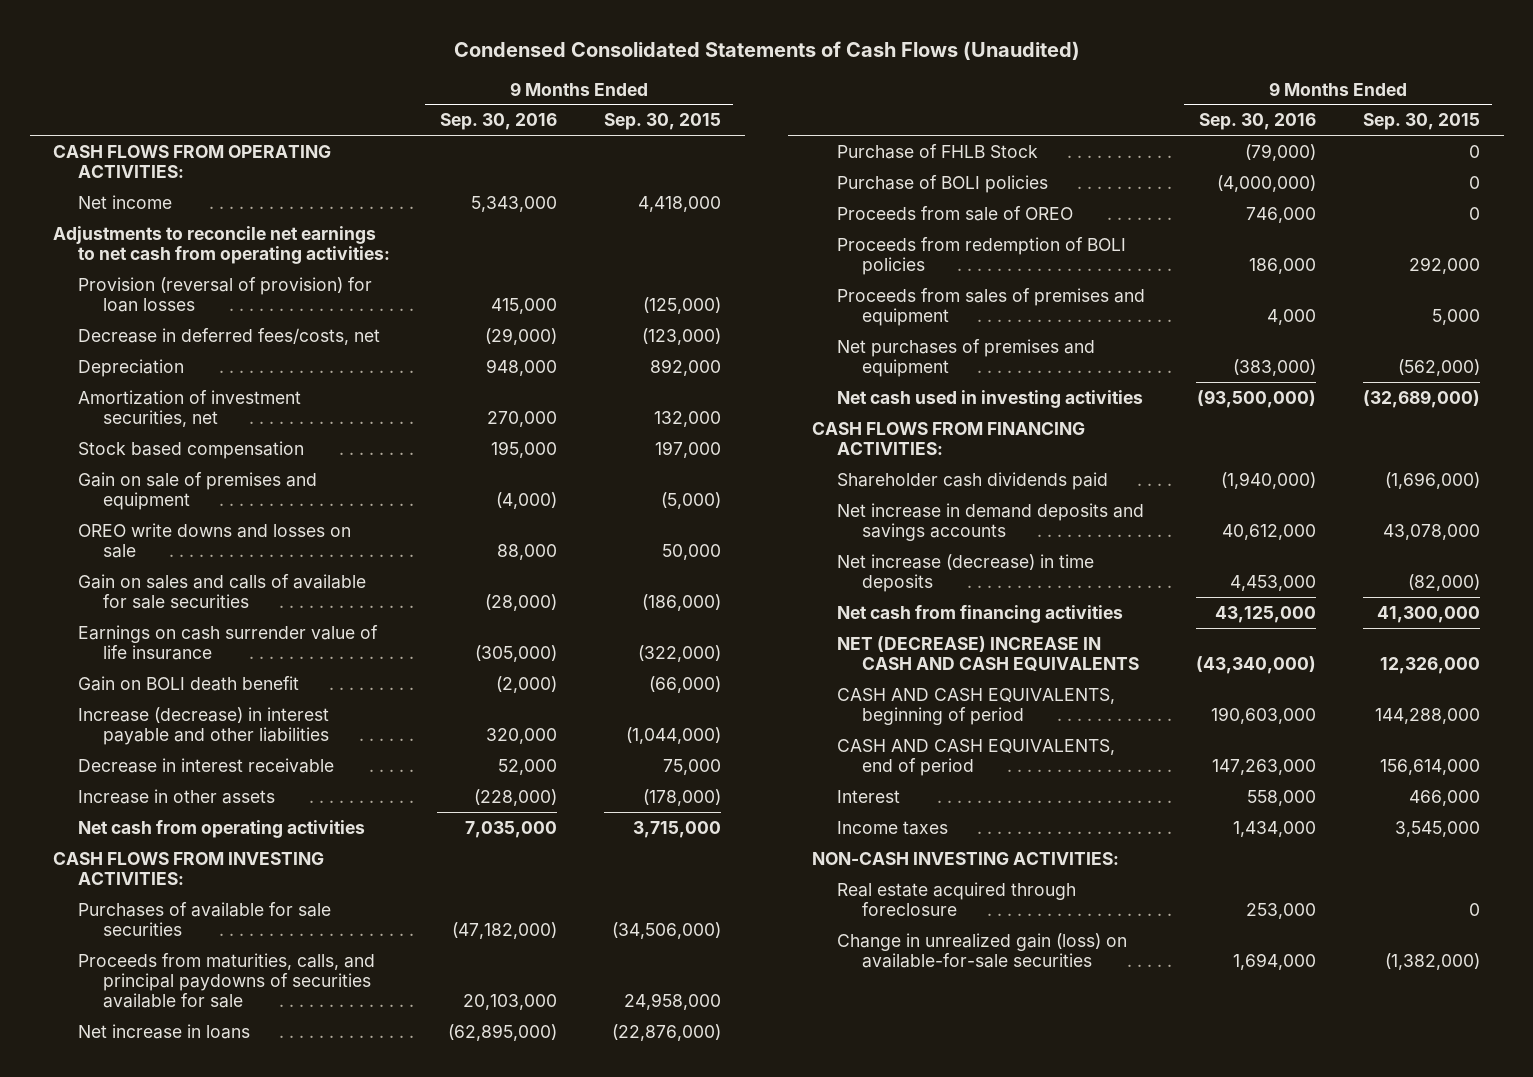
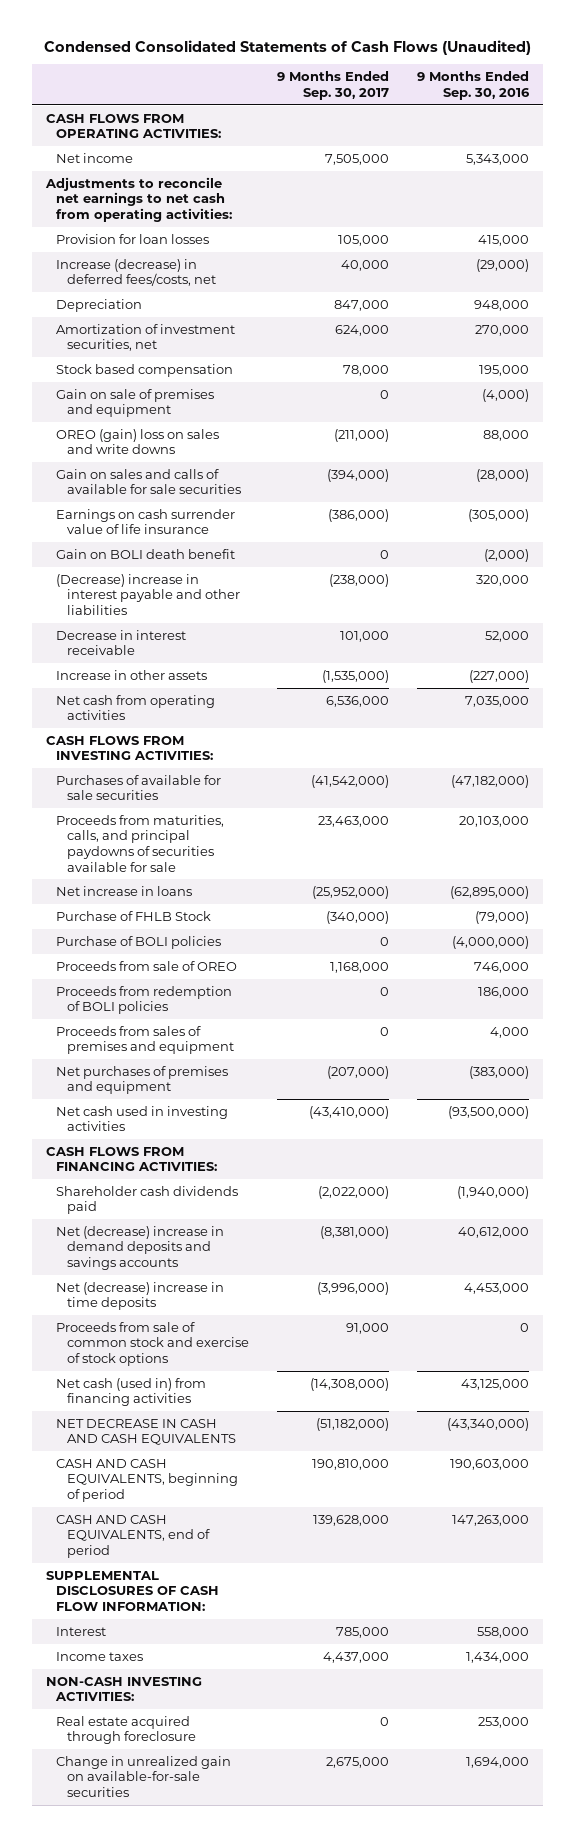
- | 9 Months Ended Sep. 30, 2016 | 9 Months Ended Sep. 30, 2015
+ | 9 Months Ended Sep. 30, 2017 | 9 Months Ended Sep. 30, 2016
- Provision (reversal of provision) for loan losses | 415,000 | (125,000)
- Decrease in deferred fees/costs, net | (29,000) | (123,000)
+ Provision for loan losses | 105,000 | 415,000
+ Increase (decrease) in deferred fees/costs, net | 40,000 | (29,000)
- OREO write downs and losses on sale | 88,000 | 50,000
+ OREO (gain) loss on sales and write downs | (211,000) | 88,000
- Increase (decrease) in interest payable and other liabilities | 320,000 | (1,044,000)
+ (Decrease) increase in interest payable and other liabilities | (238,000) | 320,000
- Increase in other assets | (228,000) | (178,000)
+ Increase in other assets | (1,535,000) | (227,000)
- Net increase in demand deposits and savings accounts | 40,612,000 | 43,078,000
- Net increase (decrease) in time deposits | 4,453,000 | (82,000)
- Net cash from financing activities | 43,125,000 | 41,300,000
- NET (DECREASE) INCREASE IN CASH AND CASH EQUIVALENTS | (43,340,000) | 12,326,000
+ Net (decrease) increase in demand deposits and savings accounts | (8,381,000) | 40,612,000
+ Net (decrease) increase in time deposits | (3,996,000) | 4,453,000
+ Proceeds from sale of common stock and exercise of stock options | 91,000 | 0
+ Net cash (used in) from financing activities | (14,308,000) | 43,125,000
+ NET DECREASE IN CASH AND CASH EQUIVALENTS | (51,182,000) | (43,340,000)
+ SUPPLEMENTAL DISCLOSURES OF CASH FLOW INFORMATION:
- Change in unrealized gain (loss) on available-for-sale securities | 1,694,000 | (1,382,000)
+ Change in unrealized gain on available-for-sale securities | 2,675,000 | 1,694,000

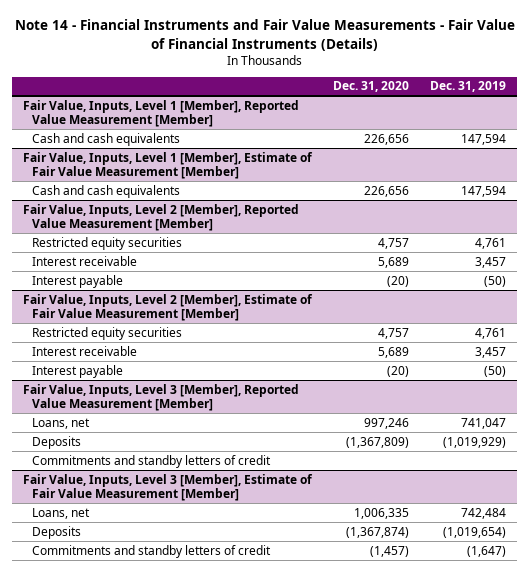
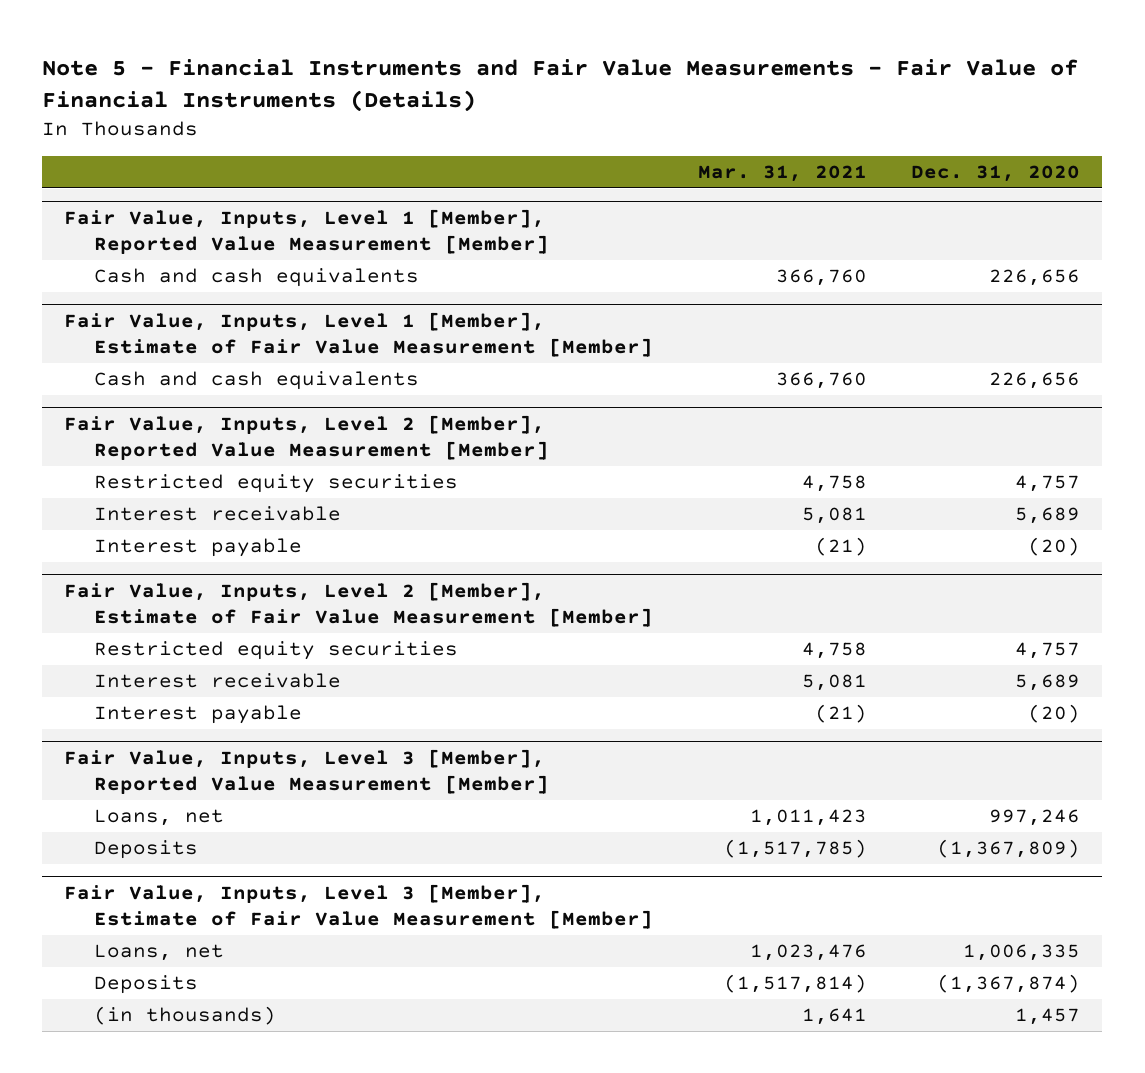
- Note 14 - Financial Instruments and Fair Value Measurements - Fair Value of Financial Instruments (Details)
+ Note 5 - Financial Instruments and Fair Value Measurements - Fair Value of Financial Instruments (Details)
- | Dec. 31, 2020 | Dec. 31, 2019
+ | Mar. 31, 2021 | Dec. 31, 2020
@ Fair Value, Inputs, Level 3 [Member], Reported Value Measurement [Member]
- Commitments and standby letters of credit
@ Fair Value, Inputs, Level 3 [Member], Estimate of Fair Value Measurement [Member]
- Commitments and standby letters of credit | (1,457) | (1,647)
+ (in thousands) | 1,641 | 1,457

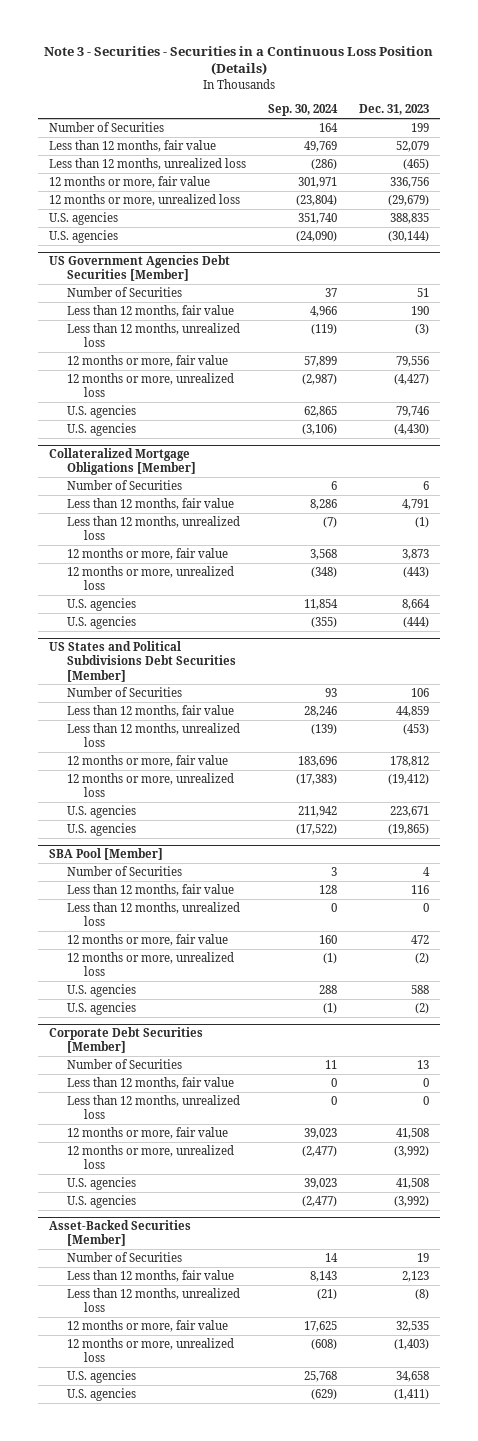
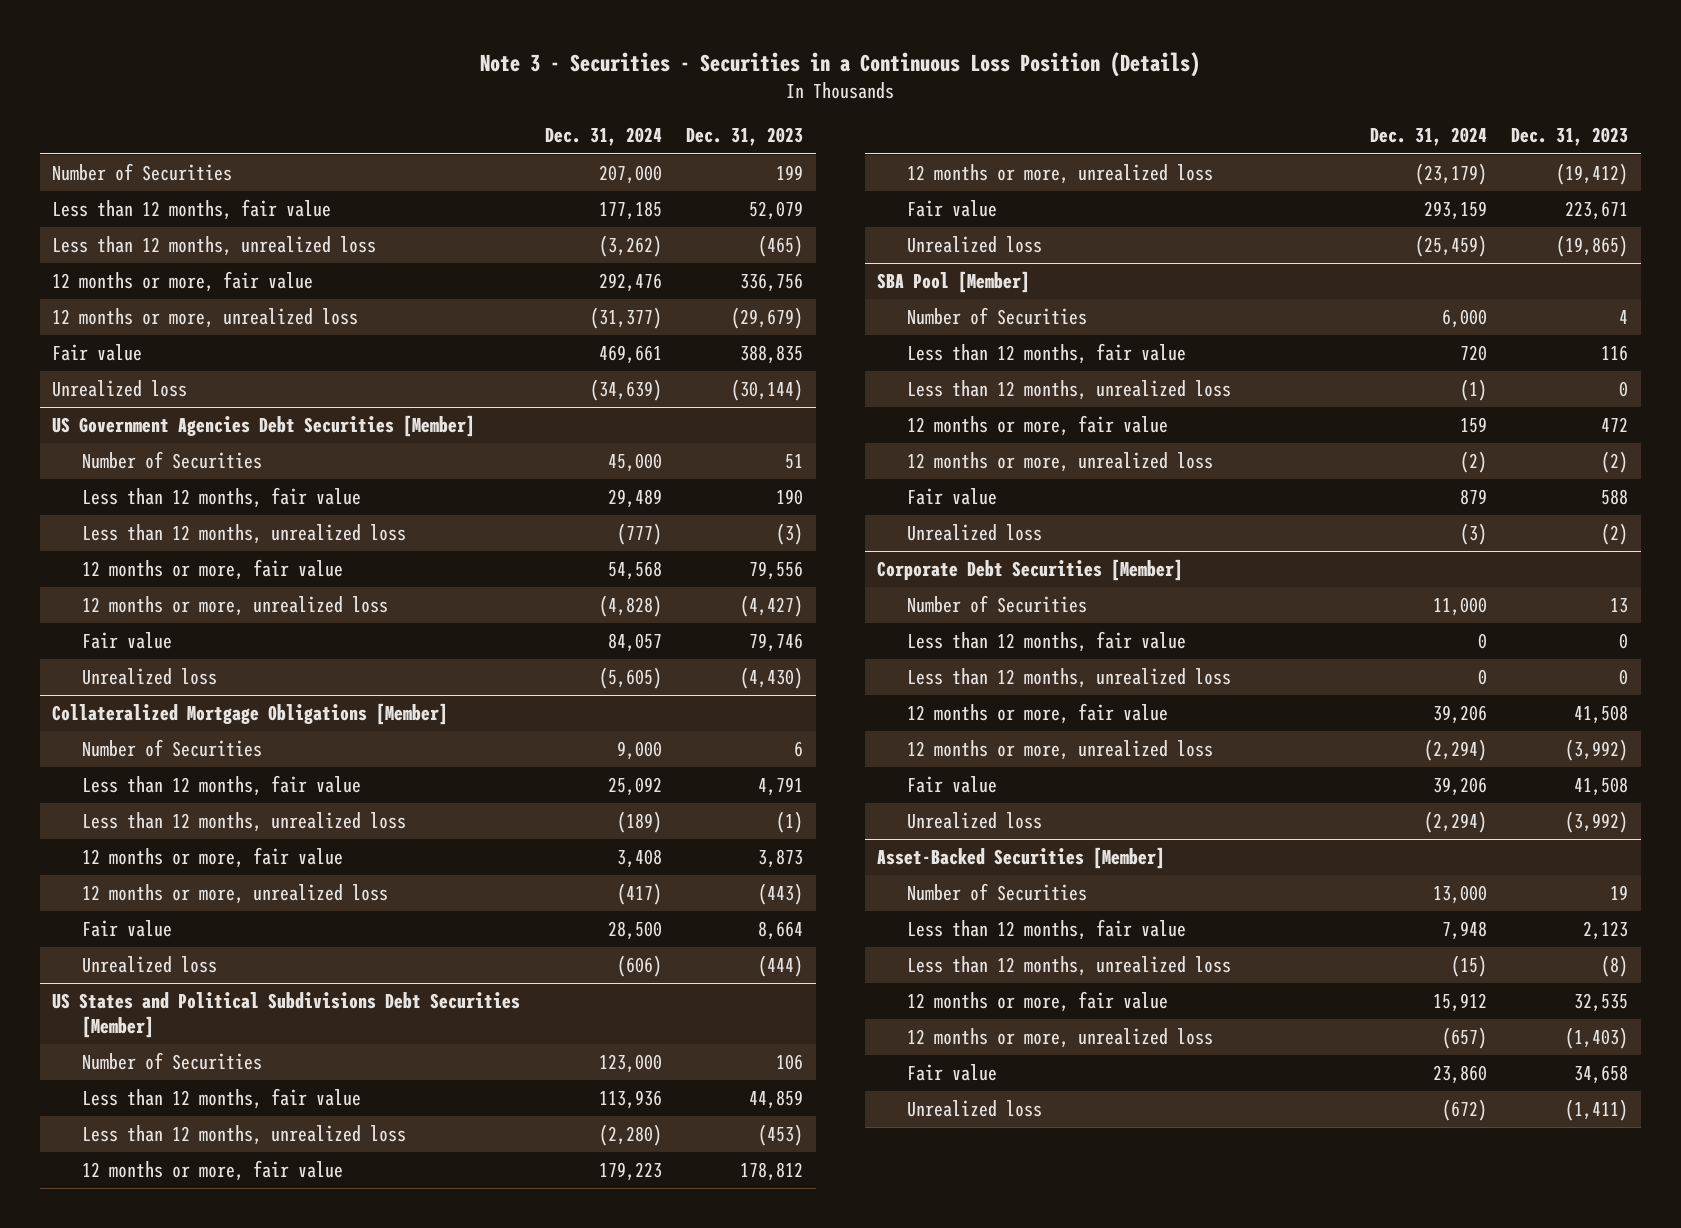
- | Sep. 30, 2024 | Dec. 31, 2023
+ | Dec. 31, 2024 | Dec. 31, 2023
- U.S. agencies | 351,740 | 388,835
- U.S. agencies | (24,090) | (30,144)
+ Fair value | 469,661 | 388,835
+ Unrealized loss | (34,639) | (30,144)
@ US Government Agencies Debt Securities [Member]
- U.S. agencies | 62,865 | 79,746
- U.S. agencies | (3,106) | (4,430)
+ Fair value | 84,057 | 79,746
+ Unrealized loss | (5,605) | (4,430)
@ Collateralized Mortgage Obligations [Member]
- U.S. agencies | 11,854 | 8,664
- U.S. agencies | (355) | (444)
+ Fair value | 28,500 | 8,664
+ Unrealized loss | (606) | (444)
@ US States and Political Subdivisions Debt Securities [Member]
- U.S. agencies | 211,942 | 223,671
- U.S. agencies | (17,522) | (19,865)
+ Fair value | 293,159 | 223,671
+ Unrealized loss | (25,459) | (19,865)
@ SBA Pool [Member]
- U.S. agencies | 288 | 588
- U.S. agencies | (1) | (2)
+ Fair value | 879 | 588
+ Unrealized loss | (3) | (2)
@ Corporate Debt Securities [Member]
- U.S. agencies | 39,023 | 41,508
- U.S. agencies | (2,477) | (3,992)
+ Fair value | 39,206 | 41,508
+ Unrealized loss | (2,294) | (3,992)
@ Asset-Backed Securities [Member]
- U.S. agencies | 25,768 | 34,658
- U.S. agencies | (629) | (1,411)
+ Fair value | 23,860 | 34,658
+ Unrealized loss | (672) | (1,411)

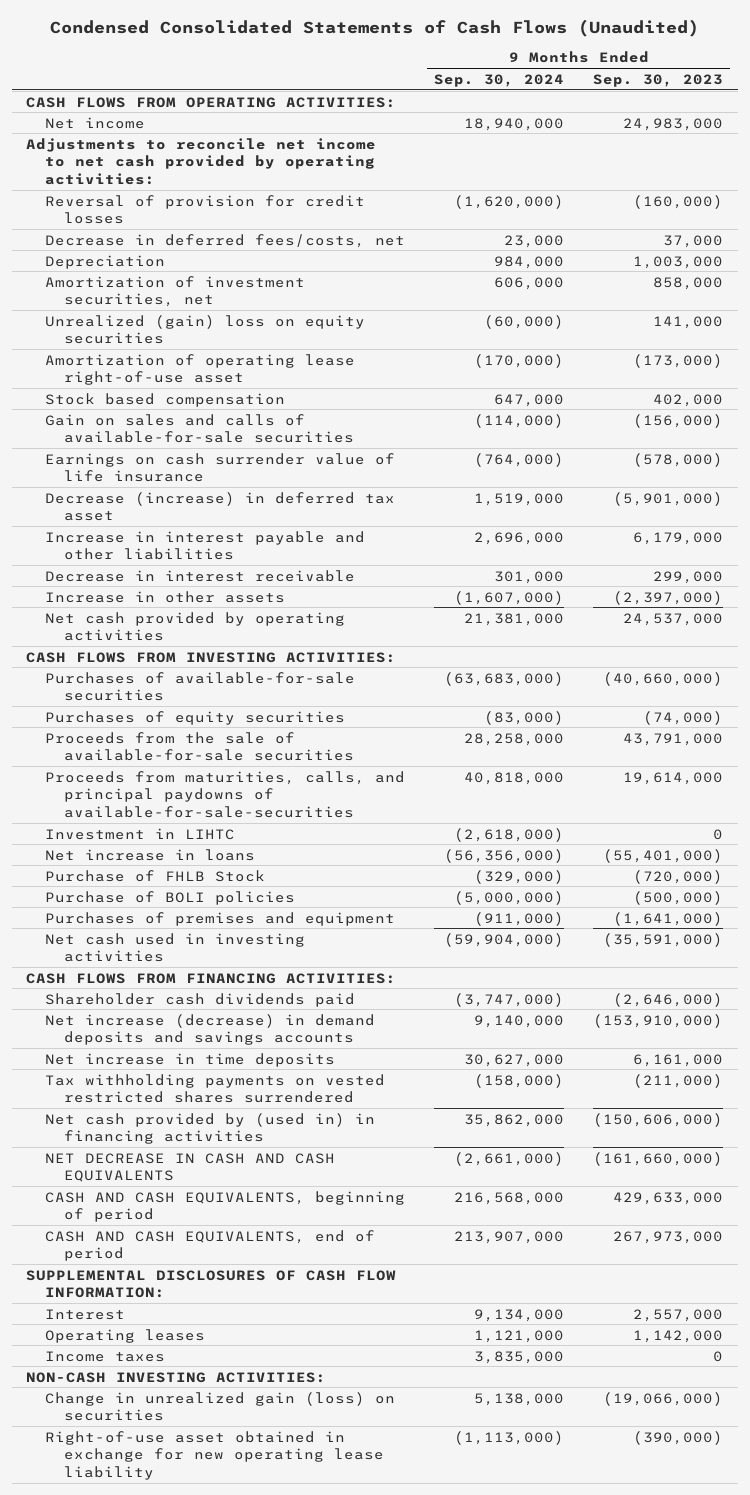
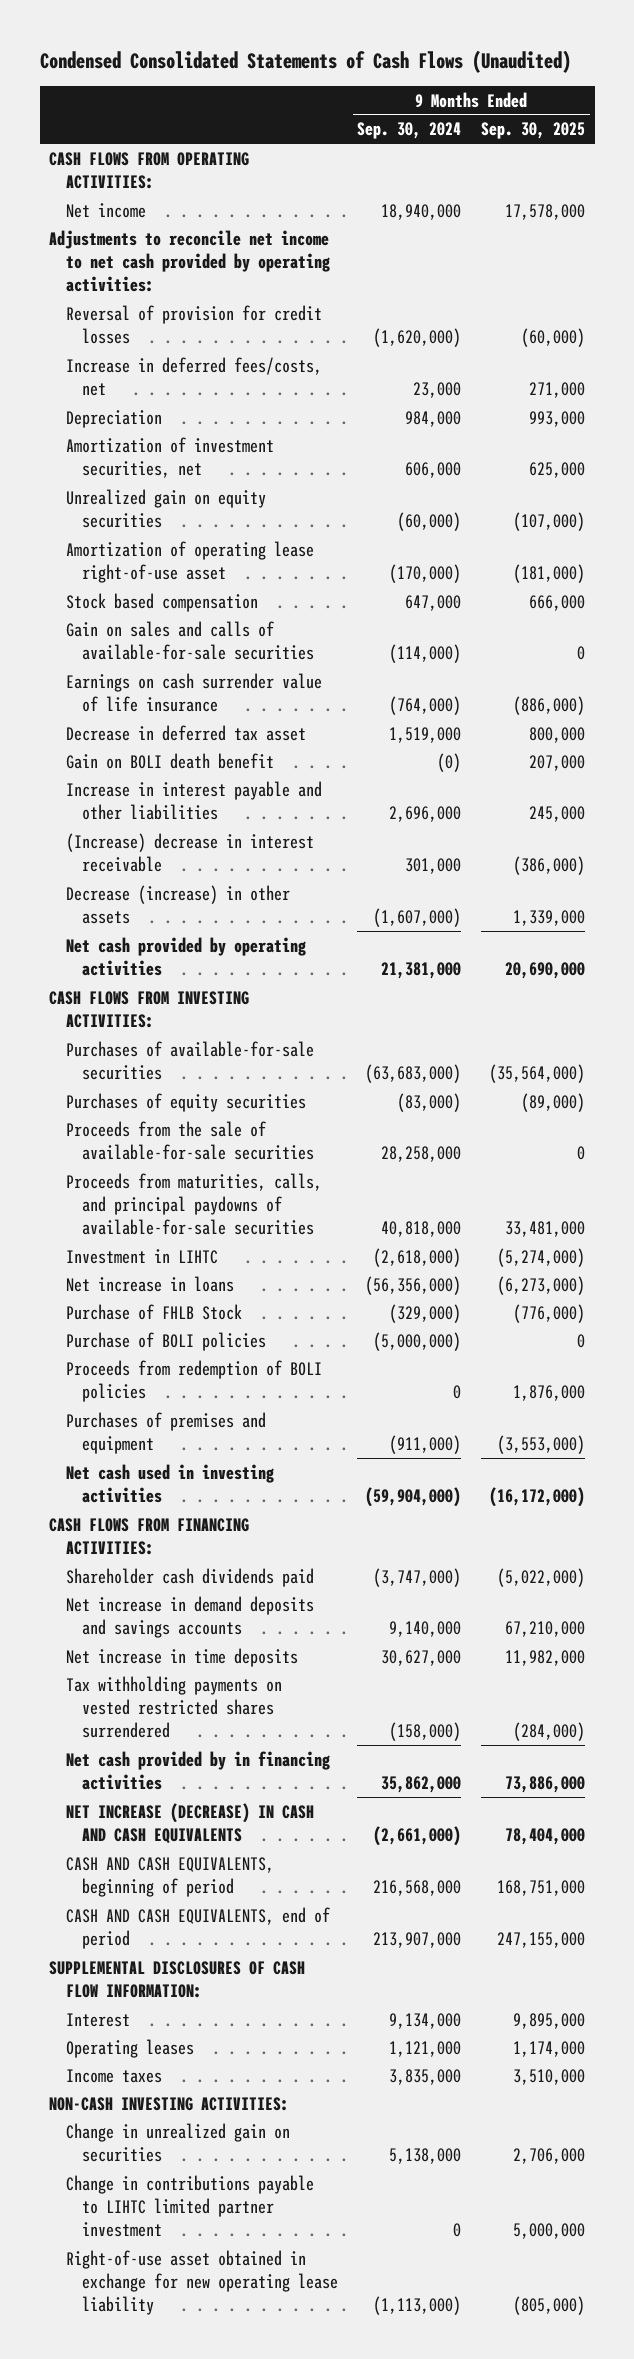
- | 9 Months Ended Sep. 30, 2024 | 9 Months Ended Sep. 30, 2023
+ | 9 Months Ended Sep. 30, 2024 | 9 Months Ended Sep. 30, 2025
- Decrease in deferred fees/costs, net | 23,000 | 37,000
+ Increase in deferred fees/costs, net | 23,000 | 271,000
- Unrealized (gain) loss on equity securities | (60,000) | 141,000
+ Unrealized gain on equity securities | (60,000) | (107,000)
- Decrease (increase) in deferred tax asset | 1,519,000 | (5,901,000)
+ Decrease in deferred tax asset | 1,519,000 | 800,000
+ Gain on BOLI death benefit | (0) | 207,000
- Decrease in interest receivable | 301,000 | 299,000
- Increase in other assets | (1,607,000) | (2,397,000)
+ (Increase) decrease in interest receivable | 301,000 | (386,000)
+ Decrease (increase) in other assets | (1,607,000) | 1,339,000
- Proceeds from maturities, calls, and principal paydowns of available-for-sale-securities | 40,818,000 | 19,614,000
+ Proceeds from maturities, calls, and principal paydowns of available-for-sale securities | 40,818,000 | 33,481,000
+ Proceeds from redemption of BOLI policies | 0 | 1,876,000
- Net increase (decrease) in demand deposits and savings accounts | 9,140,000 | (153,910,000)
+ Net increase in demand deposits and savings accounts | 9,140,000 | 67,210,000
- Net cash provided by (used in) in financing activities | 35,862,000 | (150,606,000)
- NET DECREASE IN CASH AND CASH EQUIVALENTS | (2,661,000) | (161,660,000)
+ Net cash provided by in financing activities | 35,862,000 | 73,886,000
+ NET INCREASE (DECREASE) IN CASH AND CASH EQUIVALENTS | (2,661,000) | 78,404,000
- Change in unrealized gain (loss) on securities | 5,138,000 | (19,066,000)
+ Change in unrealized gain on securities | 5,138,000 | 2,706,000
+ Change in contributions payable to LIHTC limited partner investment | 0 | 5,000,000

